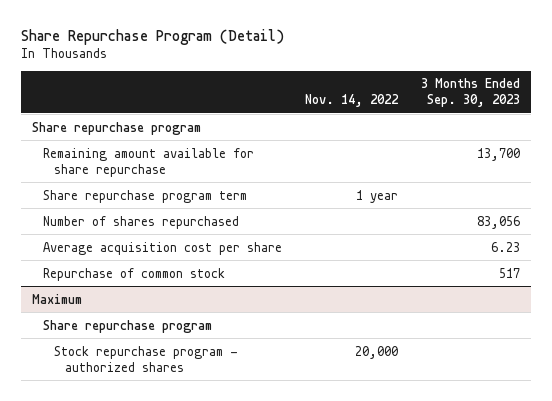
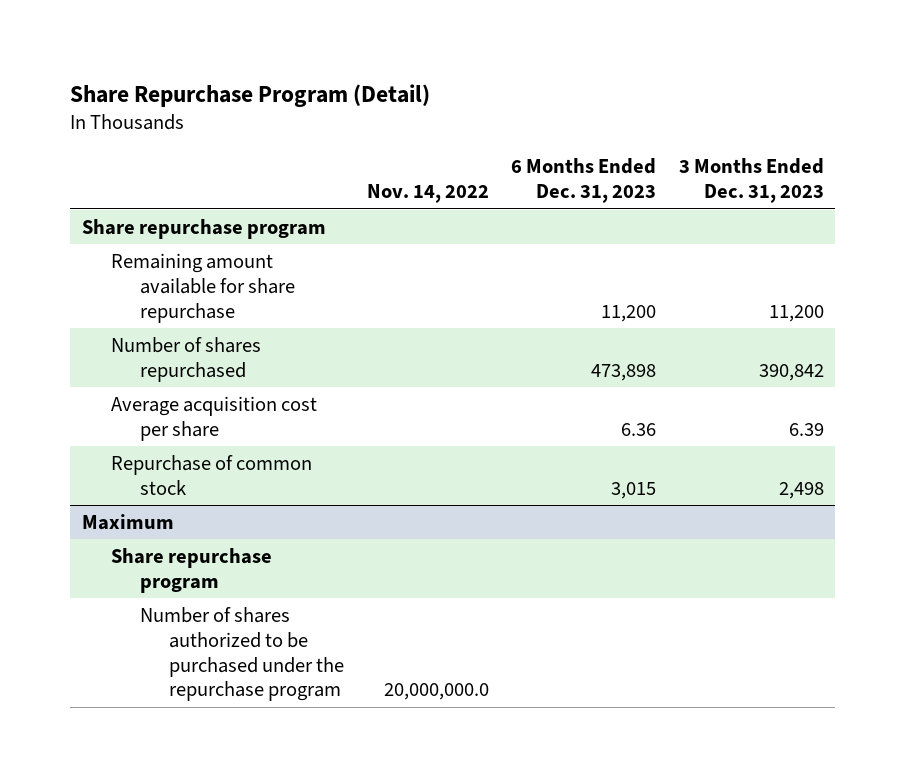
- | Nov. 14, 2022 | 3 Months Ended Sep. 30, 2023
+ | Nov. 14, 2022 | 6 Months Ended Dec. 31, 2023 | 3 Months Ended Dec. 31, 2023
- Share repurchase program term | 1 year |
@ Maximum
- Stock repurchase program - authorized shares | 20,000 |
+ Number of shares authorized to be purchased under the repurchase program | 20,000,000.0 | |

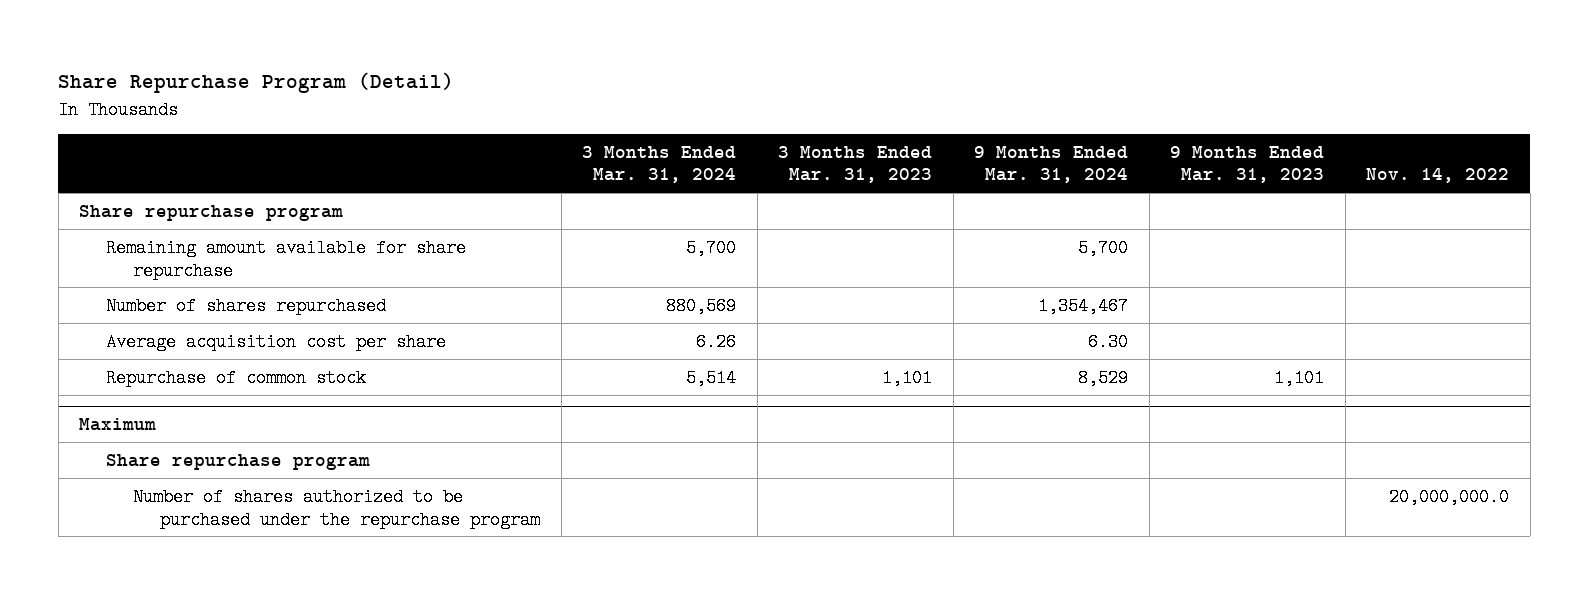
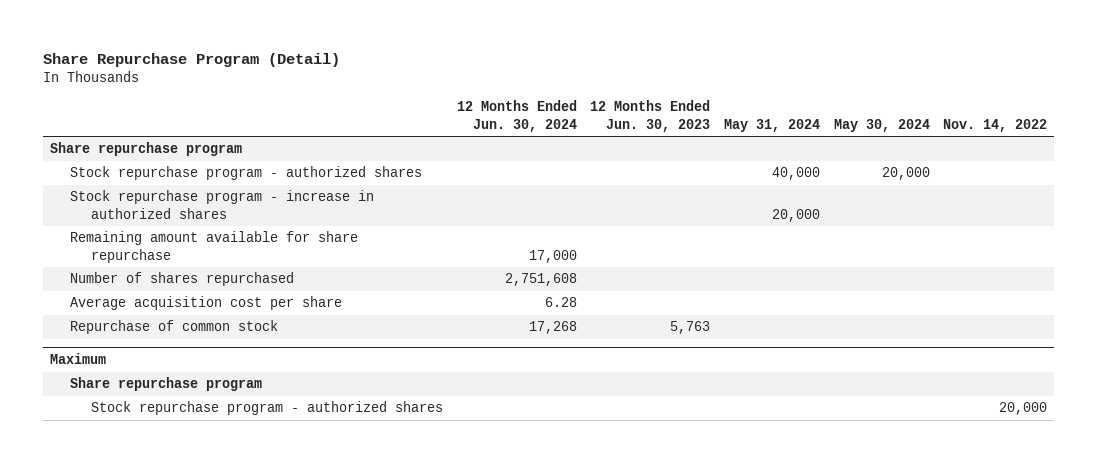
- | 3 Months Ended Mar. 31, 2024 | 3 Months Ended Mar. 31, 2023 | 9 Months Ended Mar. 31, 2024 | 9 Months Ended Mar. 31, 2023 | Nov. 14, 2022
+ | 12 Months Ended Jun. 30, 2024 | 12 Months Ended Jun. 30, 2023 | May 31, 2024 | May 30, 2024 | Nov. 14, 2022
+ Stock repurchase program - authorized shares | | | 40,000 | 20,000 |
+ Stock repurchase program - increase in authorized shares | | | 20,000 | |
@ Maximum
- Number of shares authorized to be purchased under the repurchase program | | | | | 20,000,000.0
+ Stock repurchase program - authorized shares | | | | | 20,000

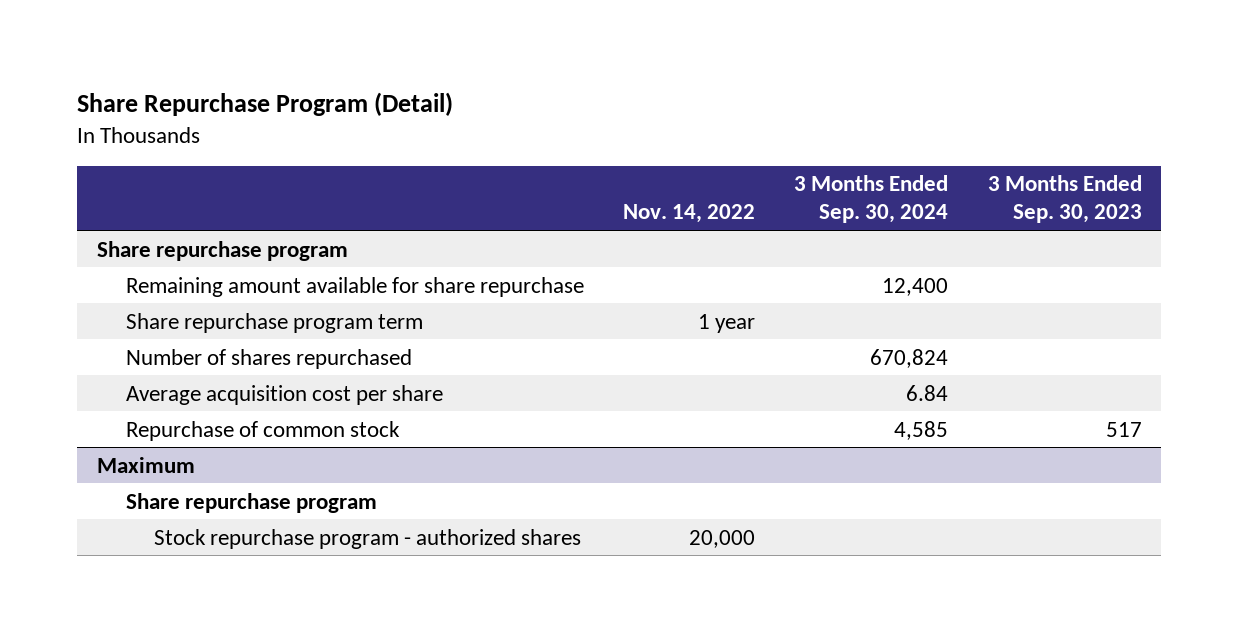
- | 12 Months Ended Jun. 30, 2024 | 12 Months Ended Jun. 30, 2023 | May 31, 2024 | May 30, 2024 | Nov. 14, 2022
+ | Nov. 14, 2022 | 3 Months Ended Sep. 30, 2024 | 3 Months Ended Sep. 30, 2023
- Stock repurchase program - authorized shares | | | 40,000 | 20,000 |
- Stock repurchase program - increase in authorized shares | | | 20,000 | |
+ Share repurchase program term | 1 year | |

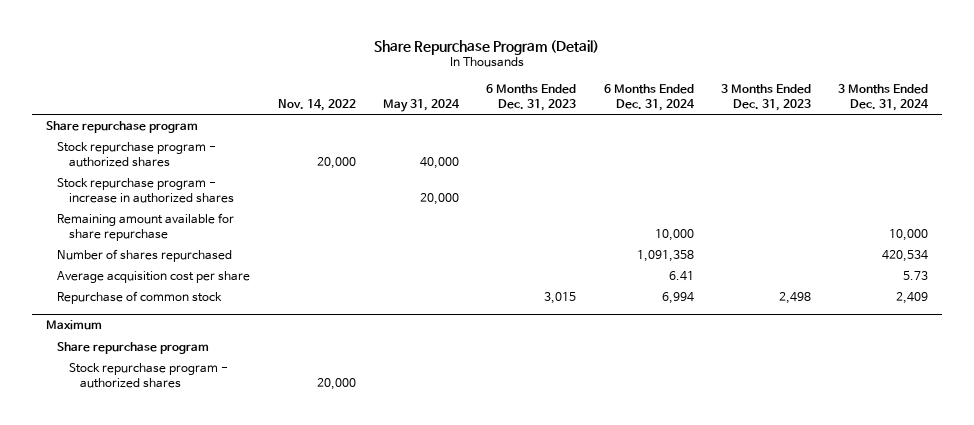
- | Nov. 14, 2022 | 3 Months Ended Sep. 30, 2024 | 3 Months Ended Sep. 30, 2023
+ | Nov. 14, 2022 | May 31, 2024 | 6 Months Ended Dec. 31, 2023 | 6 Months Ended Dec. 31, 2024 | 3 Months Ended Dec. 31, 2023 | 3 Months Ended Dec. 31, 2024
+ Stock repurchase program - authorized shares | 20,000 | 40,000 | | | |
+ Stock repurchase program - increase in authorized shares | | 20,000 | | | |
- Share repurchase program term | 1 year | |

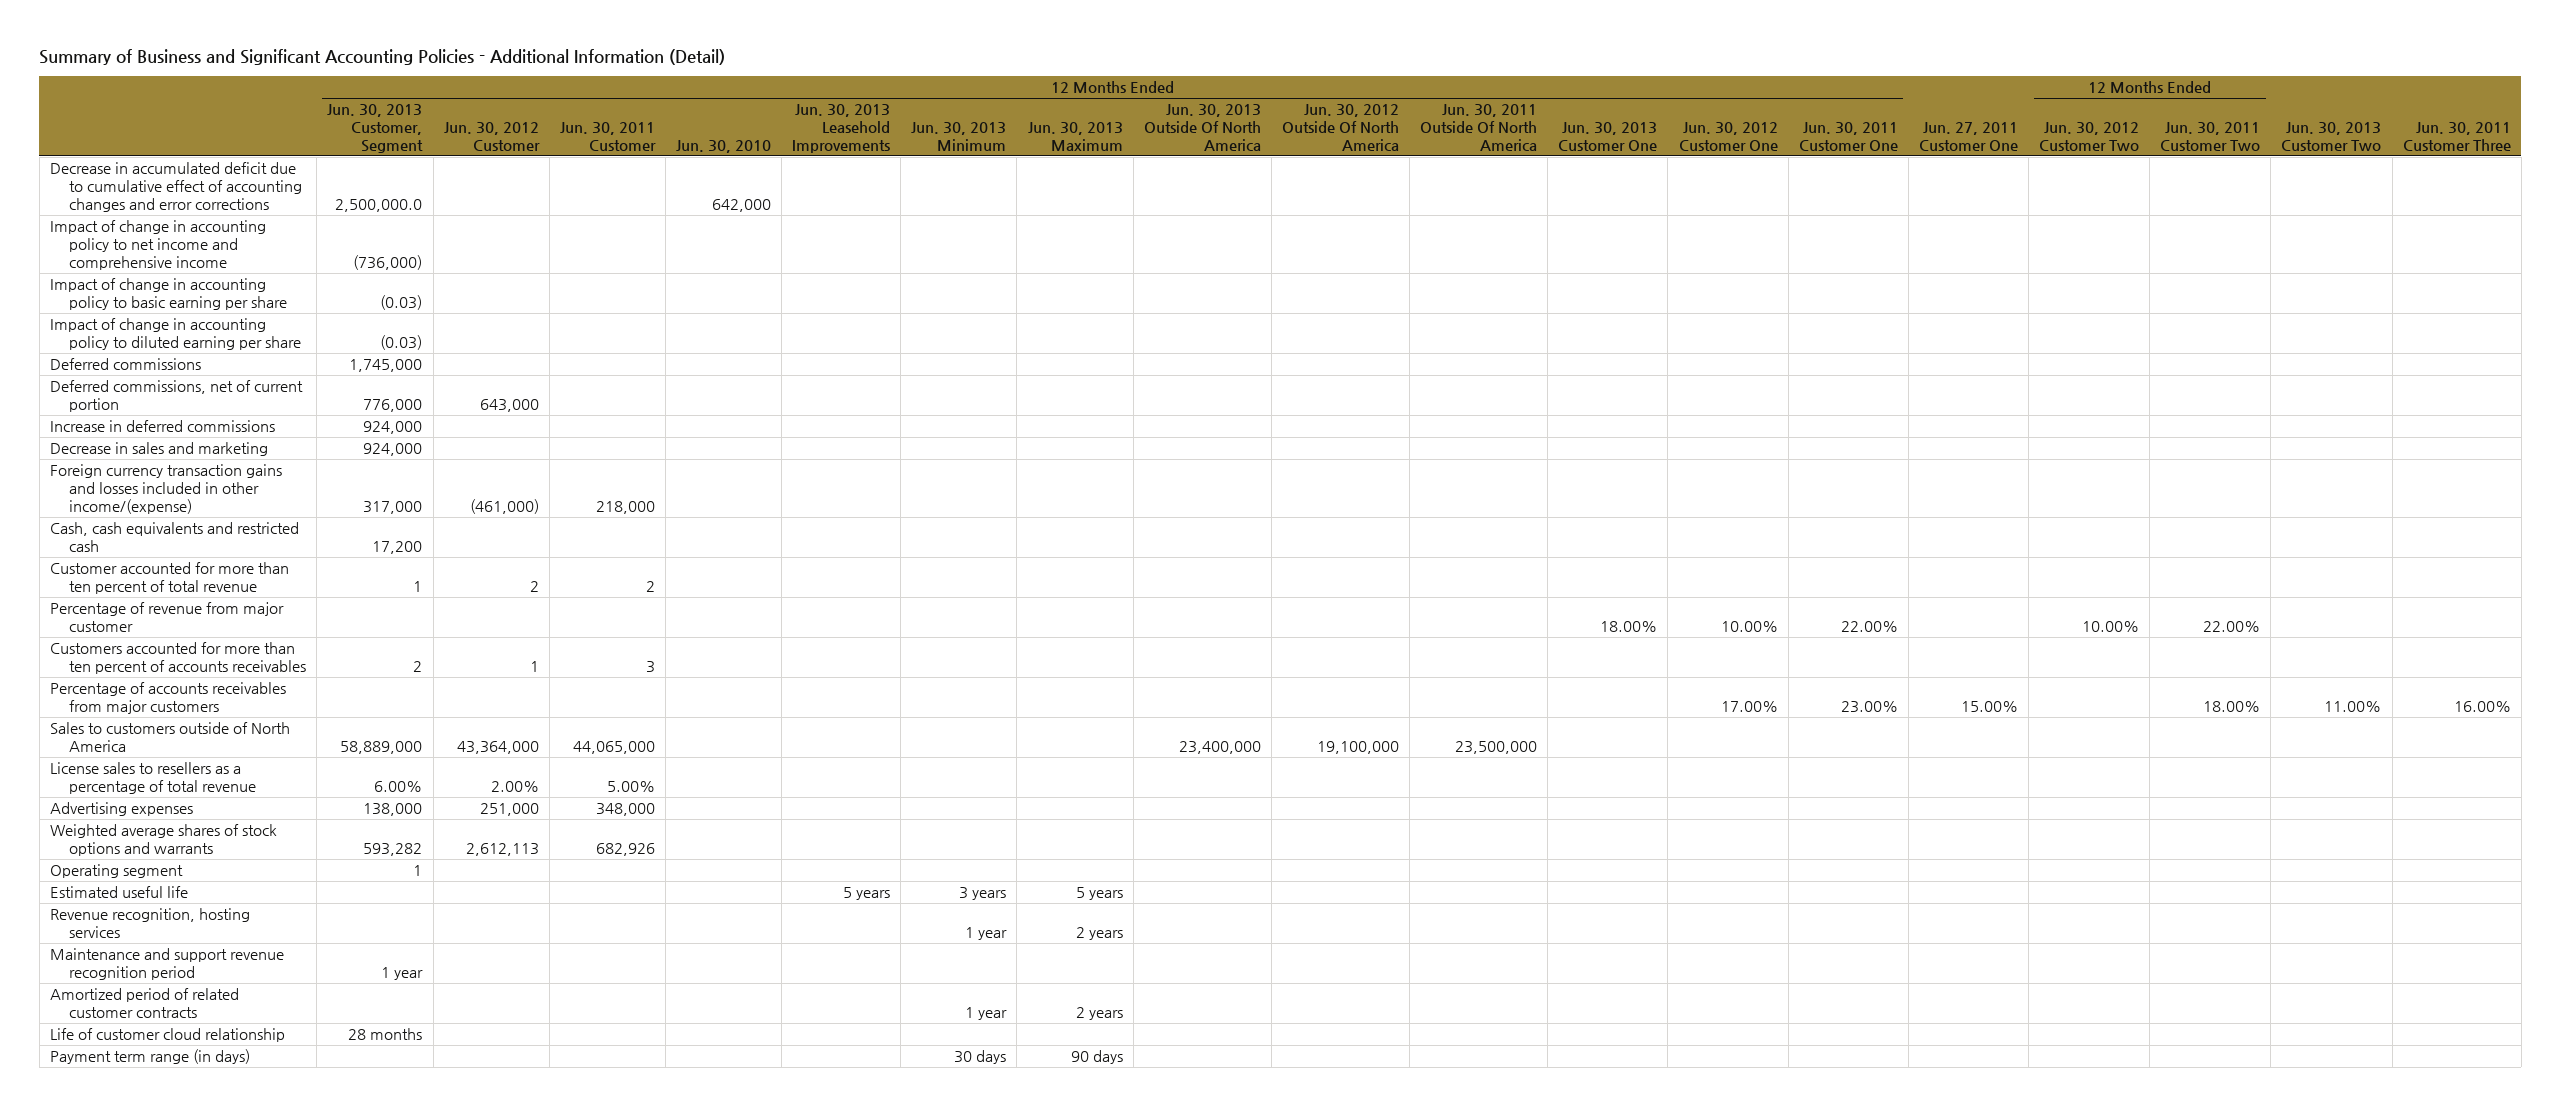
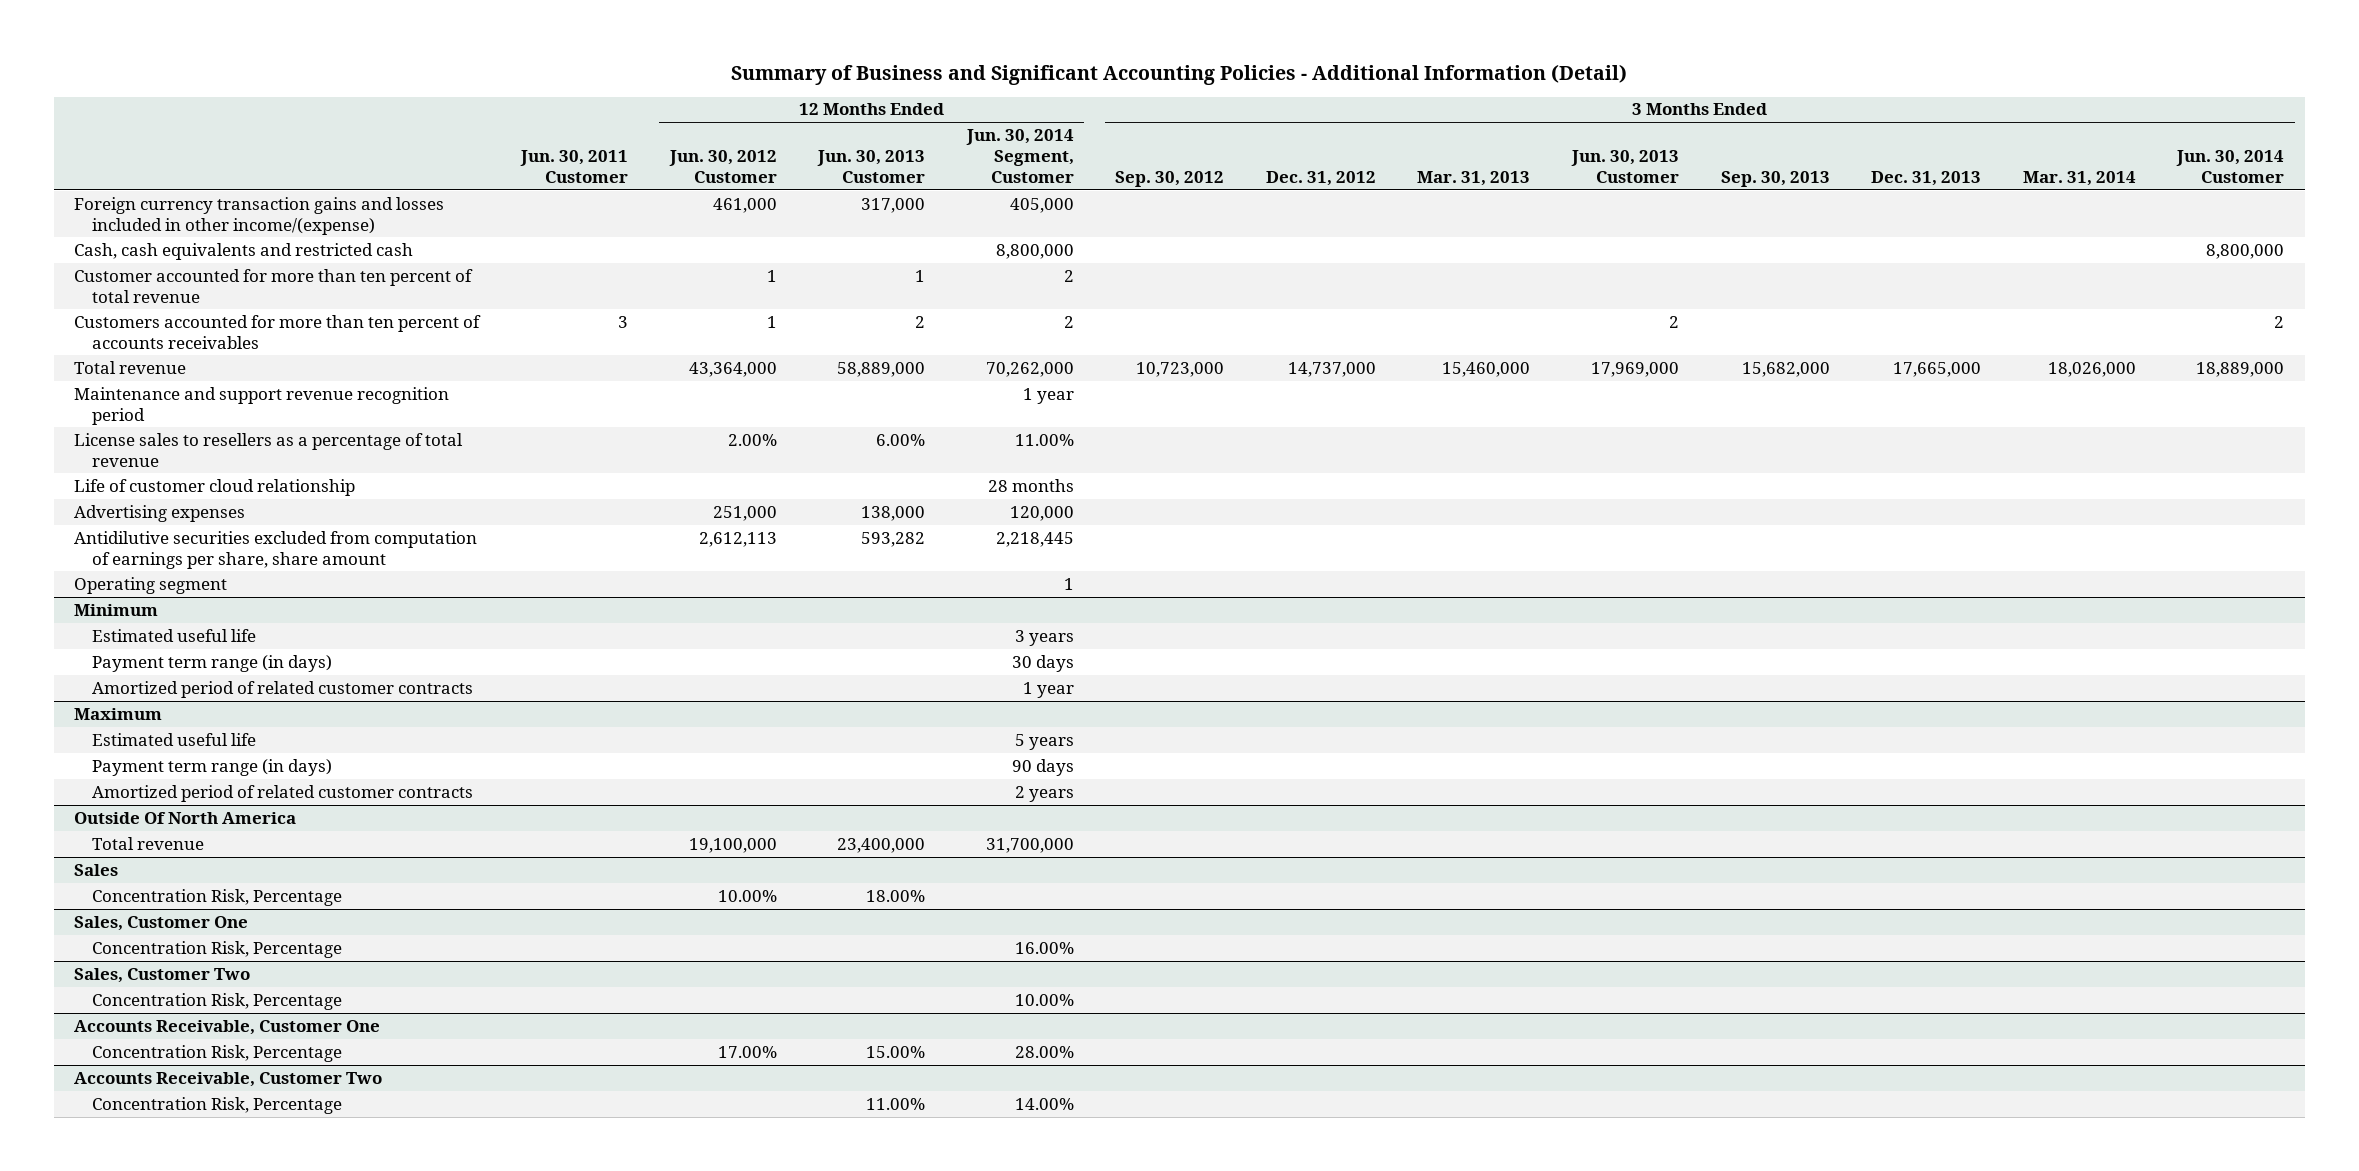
- | 12 Months Ended Jun. 30, 2013 Customer, Segment | 12 Months Ended Jun. 30, 2012 Customer | 12 Months Ended Jun. 30, 2011 Customer | 12 Months Ended Jun. 30, 2010 | 12 Months Ended Jun. 30, 2013 Leasehold Improvements | 12 Months Ended Jun. 30, 2013 Minimum | 12 Months Ended Jun. 30, 2013 Maximum | 12 Months Ended Jun. 30, 2013 Outside Of North America | 12 Months Ended Jun. 30, 2012 Outside Of North America | 12 Months Ended Jun. 30, 2011 Outside Of North America | 12 Months Ended Jun. 30, 2013 Customer One | 12 Months Ended Jun. 30, 2012 Customer One | 12 Months Ended Jun. 30, 2011 Customer One | Jun. 27, 2011 Customer One | 12 Months Ended Jun. 30, 2012 Customer Two | 12 Months Ended Jun. 30, 2011 Customer Two | Jun. 30, 2013 Customer Two | Jun. 30, 2011 Customer Three
+ | Jun. 30, 2011 Customer | 12 Months Ended Jun. 30, 2012 Customer | 12 Months Ended Jun. 30, 2013 Customer | 12 Months Ended Jun. 30, 2014 Segment, Customer | 3 Months Ended Sep. 30, 2012 | 3 Months Ended Dec. 31, 2012 | 3 Months Ended Mar. 31, 2013 | 3 Months Ended Jun. 30, 2013 Customer | 3 Months Ended Sep. 30, 2013 | 3 Months Ended Dec. 31, 2013 | 3 Months Ended Mar. 31, 2014 | 3 Months Ended Jun. 30, 2014 Customer
- Decrease in accumulated deficit due to cumulative effect of accounting changes and error corrections | 2,500,000.0 | | | 642,000 | | | | | | | | | | | | | |
- Impact of change in accounting policy to net income and comprehensive income | (736,000) | | | | | | | | | | | | | | | | |
- Impact of change in accounting policy to basic earning per share | (0.03) | | | | | | | | | | | | | | | | |
- Impact of change in accounting policy to diluted earning per share | (0.03) | | | | | | | | | | | | | | | | |
- Deferred commissions | 1,745,000 | | | | | | | | | | | | | | | | |
- Deferred commissions, net of current portion | 776,000 | 643,000 | | | | | | | | | | | | | | | |
- Increase in deferred commissions | 924,000 | | | | | | | | | | | | | | | | |
- Decrease in sales and marketing | 924,000 | | | | | | | | | | | | | | | | |
- Foreign currency transaction gains and losses included in other income/(expense) | 317,000 | (461,000) | 218,000 | | | | | | | | | | | | | | |
+ Foreign currency transaction gains and losses included in other income/(expense) | | 461,000 | 317,000 | 405,000 | | | | | | | |
- Customer accounted for more than ten percent of total revenue | 1 | 2 | 2 | | | | | | | | | | | | | | |
- Percentage of revenue from major customer | | | | | | | | | | | 18.00% | 10.00% | 22.00% | | 10.00% | 22.00% | |
+ Customer accounted for more than ten percent of total revenue | | 1 | 1 | 2 | | | | | | | |
- Percentage of accounts receivables from major customers | | | | | | | | | | | | 17.00% | 23.00% | 15.00% | | 18.00% | 11.00% | 16.00%
- Sales to customers outside of North America | 58,889,000 | 43,364,000 | 44,065,000 | | | | | 23,400,000 | 19,100,000 | 23,500,000 | | | | | | | |
+ Total revenue | | 43,364,000 | 58,889,000 | 70,262,000 | 10,723,000 | 14,737,000 | 15,460,000 | 17,969,000 | 15,682,000 | 17,665,000 | 18,026,000 | 18,889,000
moved up: Maintenance and support revenue recognition period | | | | 1 year | | | | | | | |
moved up: Life of customer cloud relationship | | | | 28 months | | | | | | | |
- Weighted average shares of stock options and warrants | 593,282 | 2,612,113 | 682,926 | | | | | | | | | | | | | | |
+ Antidilutive securities excluded from computation of earnings per share, share amount | | 2,612,113 | 593,282 | 2,218,445 | | | | | | | |
- Estimated useful life | | | | | 5 years | 3 years | 5 years | | | | | | | | | | |
- Revenue recognition, hosting services | | | | | | 1 year | 2 years | | | | | | | | | | |
- Amortized period of related customer contracts | | | | | | 1 year | 2 years | | | | | | | | | | |
- Payment term range (in days) | | | | | | 30 days | 90 days | | | | | | | | | | |
+ Minimum
+ Estimated useful life | | | | 3 years | | | | | | | |
+ Payment term range (in days) | | | | 30 days | | | | | | | |
+ Amortized period of related customer contracts | | | | 1 year | | | | | | | |
+ Maximum
+ Estimated useful life | | | | 5 years | | | | | | | |
+ Payment term range (in days) | | | | 90 days | | | | | | | |
+ Amortized period of related customer contracts | | | | 2 years | | | | | | | |
+ Outside Of North America
+ Total revenue | | 19,100,000 | 23,400,000 | 31,700,000 | | | | | | | |
+ Sales
+ Concentration Risk, Percentage | | 10.00% | 18.00% | | | | | | | | |
+ Sales, Customer One
+ Concentration Risk, Percentage | | | | 16.00% | | | | | | | |
+ Sales, Customer Two
+ Concentration Risk, Percentage | | | | 10.00% | | | | | | | |
+ Accounts Receivable, Customer One
+ Concentration Risk, Percentage | | 17.00% | 15.00% | 28.00% | | | | | | | |
+ Accounts Receivable, Customer Two
+ Concentration Risk, Percentage | | | 11.00% | 14.00% | | | | | | | |

